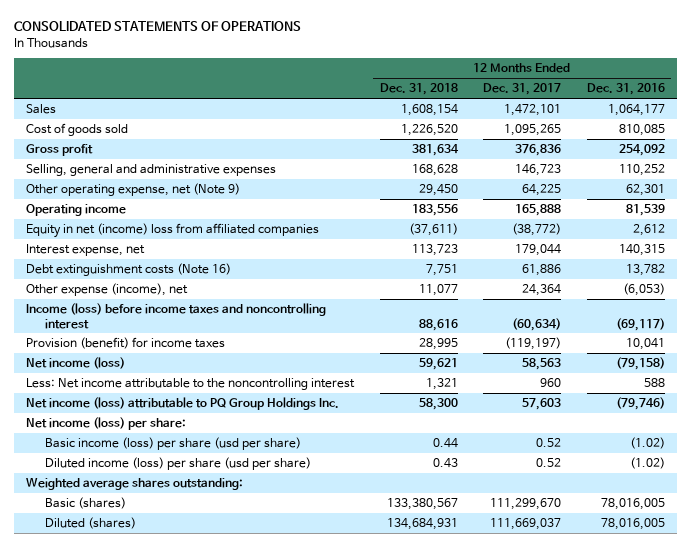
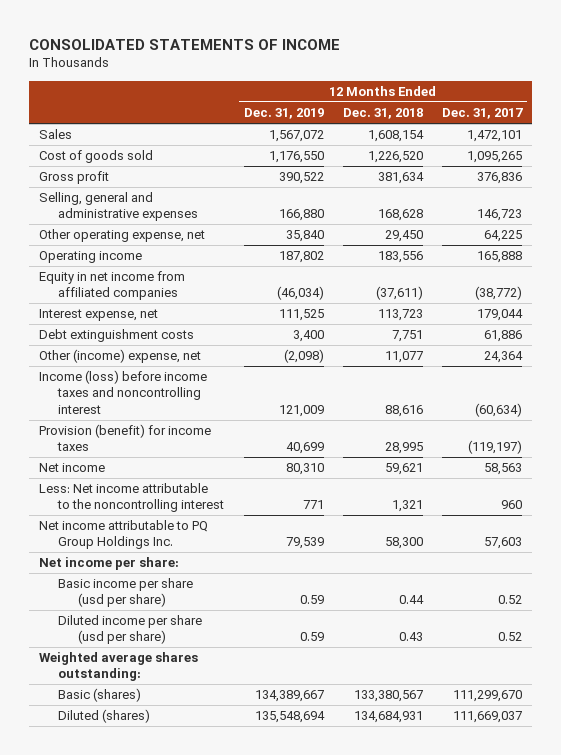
- CONSOLIDATED STATEMENTS OF OPERATIONS
+ CONSOLIDATED STATEMENTS OF INCOME
- | 12 Months Ended Dec. 31, 2018 | 12 Months Ended Dec. 31, 2017 | 12 Months Ended Dec. 31, 2016
+ | 12 Months Ended Dec. 31, 2019 | 12 Months Ended Dec. 31, 2018 | 12 Months Ended Dec. 31, 2017
- Other operating expense, net (Note 9) | 29,450 | 64,225 | 62,301
+ Other operating expense, net | 35,840 | 29,450 | 64,225
- Equity in net (income) loss from affiliated companies | (37,611) | (38,772) | 2,612
+ Equity in net income from affiliated companies | (46,034) | (37,611) | (38,772)
- Debt extinguishment costs (Note 16) | 7,751 | 61,886 | 13,782
- Other expense (income), net | 11,077 | 24,364 | (6,053)
+ Debt extinguishment costs | 3,400 | 7,751 | 61,886
+ Other (income) expense, net | (2,098) | 11,077 | 24,364
- Net income (loss) | 59,621 | 58,563 | (79,158)
+ Net income | 80,310 | 59,621 | 58,563
- Net income (loss) attributable to PQ Group Holdings Inc. | 58,300 | 57,603 | (79,746)
- Net income (loss) per share:
- Basic income (loss) per share (usd per share) | 0.44 | 0.52 | (1.02)
- Diluted income (loss) per share (usd per share) | 0.43 | 0.52 | (1.02)
+ Net income attributable to PQ Group Holdings Inc. | 79,539 | 58,300 | 57,603
+ Net income per share:
+ Basic income per share (usd per share) | 0.59 | 0.44 | 0.52
+ Diluted income per share (usd per share) | 0.59 | 0.43 | 0.52

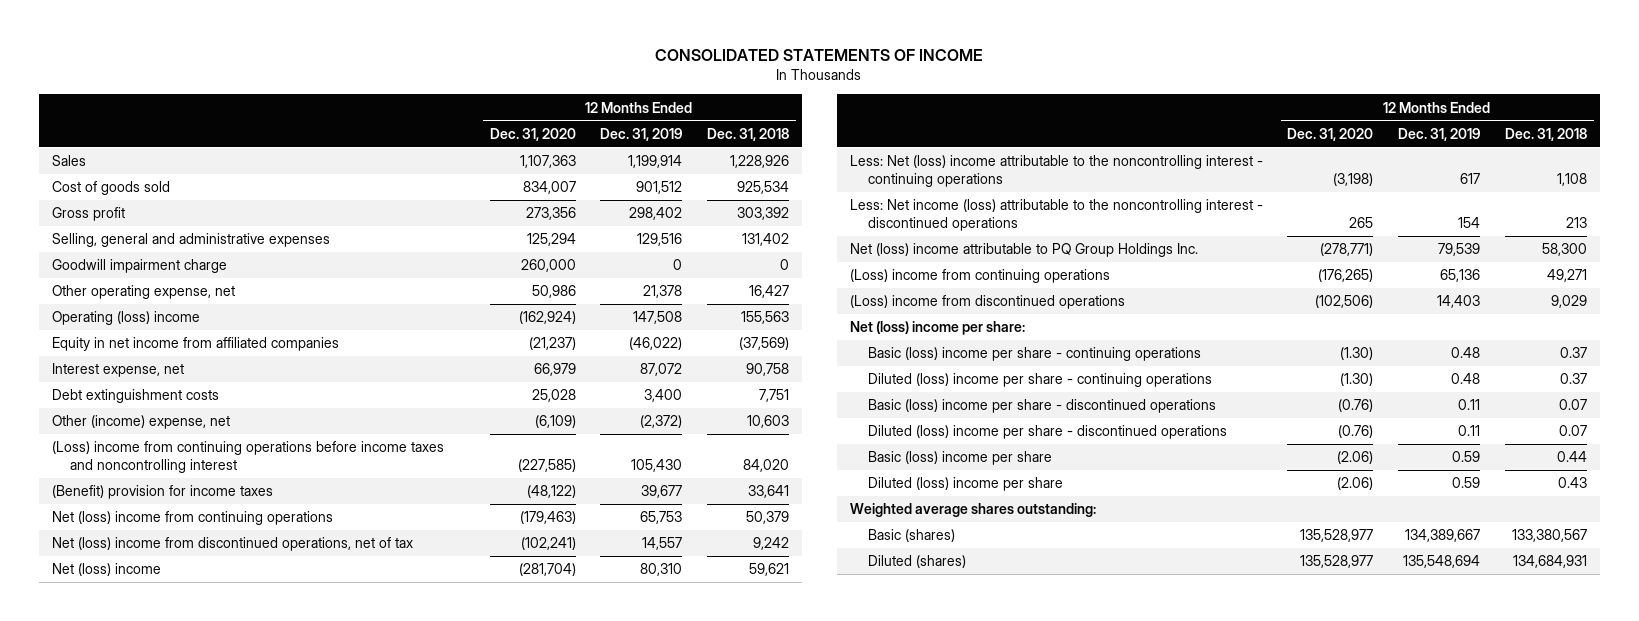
- | 12 Months Ended Dec. 31, 2019 | 12 Months Ended Dec. 31, 2018 | 12 Months Ended Dec. 31, 2017
+ | 12 Months Ended Dec. 31, 2020 | 12 Months Ended Dec. 31, 2019 | 12 Months Ended Dec. 31, 2018
- Sales | 1,567,072 | 1,608,154 | 1,472,101
- Cost of goods sold | 1,176,550 | 1,226,520 | 1,095,265
- Gross profit | 390,522 | 381,634 | 376,836
- Selling, general and administrative expenses | 166,880 | 168,628 | 146,723
- Other operating expense, net | 35,840 | 29,450 | 64,225
- Operating income | 187,802 | 183,556 | 165,888
- Equity in net income from affiliated companies | (46,034) | (37,611) | (38,772)
- Interest expense, net | 111,525 | 113,723 | 179,044
+ Sales | 1,107,363 | 1,199,914 | 1,228,926
+ Cost of goods sold | 834,007 | 901,512 | 925,534
+ Gross profit | 273,356 | 298,402 | 303,392
+ Selling, general and administrative expenses | 125,294 | 129,516 | 131,402
+ Goodwill impairment charge | 260,000 | 0 | 0
+ Other operating expense, net | 50,986 | 21,378 | 16,427
+ Operating (loss) income | (162,924) | 147,508 | 155,563
+ Equity in net income from affiliated companies | (21,237) | (46,022) | (37,569)
+ Interest expense, net | 66,979 | 87,072 | 90,758
- Other (income) expense, net | (2,098) | 11,077 | 24,364
- Income (loss) before income taxes and noncontrolling interest | 121,009 | 88,616 | (60,634)
- Provision (benefit) for income taxes | 40,699 | 28,995 | (119,197)
- Net income | 80,310 | 59,621 | 58,563
- Less: Net income attributable to the noncontrolling interest | 771 | 1,321 | 960
- Net income attributable to PQ Group Holdings Inc. | 79,539 | 58,300 | 57,603
- Net income per share:
- Basic income per share (usd per share) | 0.59 | 0.44 | 0.52
- Diluted income per share (usd per share) | 0.59 | 0.43 | 0.52
+ Other (income) expense, net | (6,109) | (2,372) | 10,603
+ (Loss) income from continuing operations before income taxes and noncontrolling interest | (227,585) | 105,430 | 84,020
+ (Benefit) provision for income taxes | (48,122) | 39,677 | 33,641
+ Net (loss) income from continuing operations | (179,463) | 65,753 | 50,379
+ Net (loss) income from discontinued operations, net of tax | (102,241) | 14,557 | 9,242
+ Net (loss) income | (281,704) | 80,310 | 59,621
+ Less: Net (loss) income attributable to the noncontrolling interest - continuing operations | (3,198) | 617 | 1,108
+ Less: Net income (loss) attributable to the noncontrolling interest - discontinued operations | 265 | 154 | 213
+ Net (loss) income attributable to PQ Group Holdings Inc. | (278,771) | 79,539 | 58,300
+ (Loss) income from continuing operations | (176,265) | 65,136 | 49,271
+ (Loss) income from discontinued operations | (102,506) | 14,403 | 9,029
+ Net (loss) income per share:
+ Basic (loss) income per share - continuing operations | (1.30) | 0.48 | 0.37
+ Diluted (loss) income per share - continuing operations | (1.30) | 0.48 | 0.37
+ Basic (loss) income per share - discontinued operations | (0.76) | 0.11 | 0.07
+ Diluted (loss) income per share - discontinued operations | (0.76) | 0.11 | 0.07
+ Basic (loss) income per share | (2.06) | 0.59 | 0.44
+ Diluted (loss) income per share | (2.06) | 0.59 | 0.43

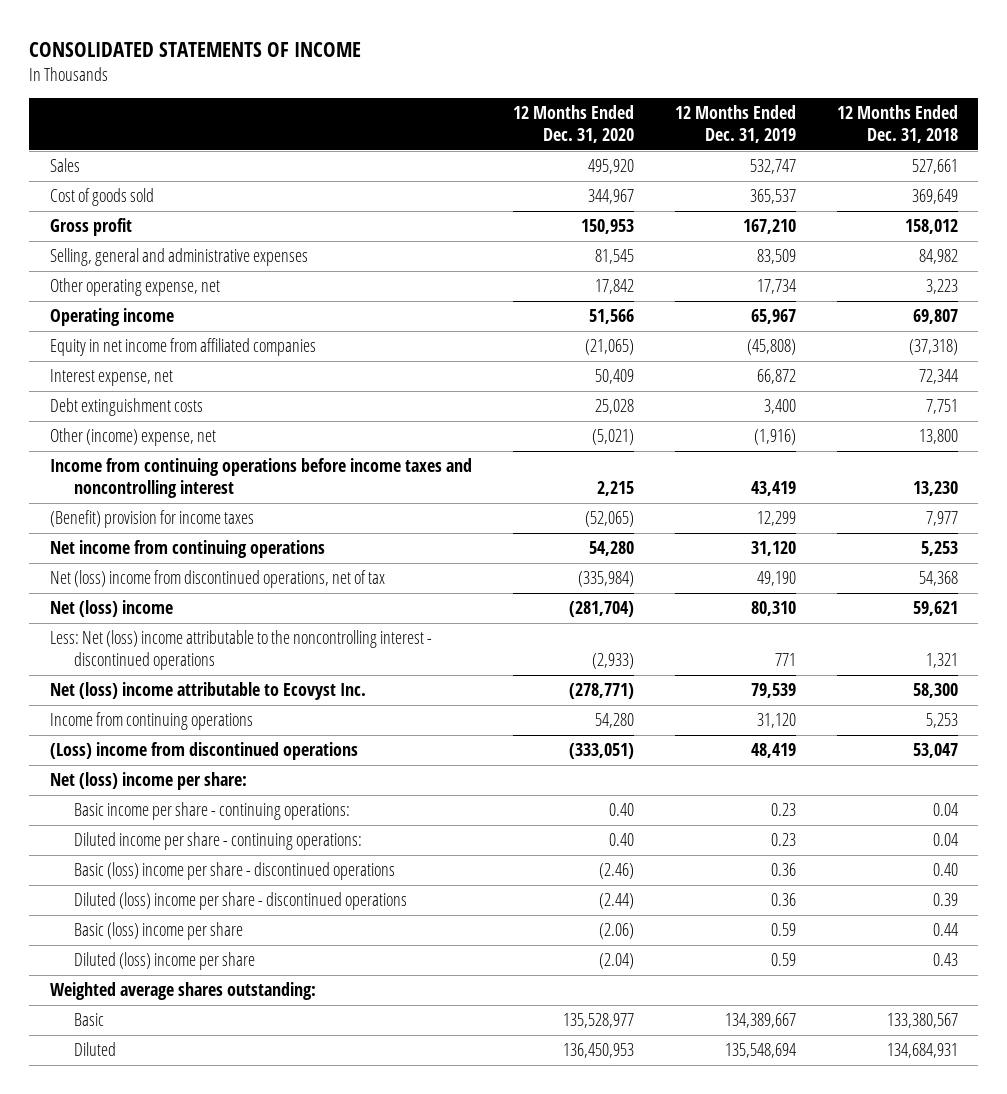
- Sales | 1,107,363 | 1,199,914 | 1,228,926
- Cost of goods sold | 834,007 | 901,512 | 925,534
- Gross profit | 273,356 | 298,402 | 303,392
- Selling, general and administrative expenses | 125,294 | 129,516 | 131,402
- Goodwill impairment charge | 260,000 | 0 | 0
- Other operating expense, net | 50,986 | 21,378 | 16,427
- Operating (loss) income | (162,924) | 147,508 | 155,563
- Equity in net income from affiliated companies | (21,237) | (46,022) | (37,569)
- Interest expense, net | 66,979 | 87,072 | 90,758
+ Sales | 495,920 | 532,747 | 527,661
+ Cost of goods sold | 344,967 | 365,537 | 369,649
+ Gross profit | 150,953 | 167,210 | 158,012
+ Selling, general and administrative expenses | 81,545 | 83,509 | 84,982
+ Other operating expense, net | 17,842 | 17,734 | 3,223
+ Operating income | 51,566 | 65,967 | 69,807
+ Equity in net income from affiliated companies | (21,065) | (45,808) | (37,318)
+ Interest expense, net | 50,409 | 66,872 | 72,344
- Other (income) expense, net | (6,109) | (2,372) | 10,603
- (Loss) income from continuing operations before income taxes and noncontrolling interest | (227,585) | 105,430 | 84,020
- (Benefit) provision for income taxes | (48,122) | 39,677 | 33,641
- Net (loss) income from continuing operations | (179,463) | 65,753 | 50,379
- Net (loss) income from discontinued operations, net of tax | (102,241) | 14,557 | 9,242
+ Other (income) expense, net | (5,021) | (1,916) | 13,800
+ Income from continuing operations before income taxes and noncontrolling interest | 2,215 | 43,419 | 13,230
+ (Benefit) provision for income taxes | (52,065) | 12,299 | 7,977
+ Net income from continuing operations | 54,280 | 31,120 | 5,253
+ Net (loss) income from discontinued operations, net of tax | (335,984) | 49,190 | 54,368
- Less: Net (loss) income attributable to the noncontrolling interest - continuing operations | (3,198) | 617 | 1,108
- Less: Net income (loss) attributable to the noncontrolling interest - discontinued operations | 265 | 154 | 213
- Net (loss) income attributable to PQ Group Holdings Inc. | (278,771) | 79,539 | 58,300
- (Loss) income from continuing operations | (176,265) | 65,136 | 49,271
- (Loss) income from discontinued operations | (102,506) | 14,403 | 9,029
+ Less: Net (loss) income attributable to the noncontrolling interest - discontinued operations | (2,933) | 771 | 1,321
+ Net (loss) income attributable to Ecovyst Inc. | (278,771) | 79,539 | 58,300
+ Income from continuing operations | 54,280 | 31,120 | 5,253
+ (Loss) income from discontinued operations | (333,051) | 48,419 | 53,047
- Basic (loss) income per share - continuing operations | (1.30) | 0.48 | 0.37
- Diluted (loss) income per share - continuing operations | (1.30) | 0.48 | 0.37
- Basic (loss) income per share - discontinued operations | (0.76) | 0.11 | 0.07
- Diluted (loss) income per share - discontinued operations | (0.76) | 0.11 | 0.07
+ Basic income per share - continuing operations: | 0.40 | 0.23 | 0.04
+ Diluted income per share - continuing operations: | 0.40 | 0.23 | 0.04
+ Basic (loss) income per share - discontinued operations | (2.46) | 0.36 | 0.40
+ Diluted (loss) income per share - discontinued operations | (2.44) | 0.36 | 0.39
- Diluted (loss) income per share | (2.06) | 0.59 | 0.43
+ Diluted (loss) income per share | (2.04) | 0.59 | 0.43
- Basic (shares) | 135,528,977 | 134,389,667 | 133,380,567
- Diluted (shares) | 135,528,977 | 135,548,694 | 134,684,931
+ Basic | 135,528,977 | 134,389,667 | 133,380,567
+ Diluted | 136,450,953 | 135,548,694 | 134,684,931

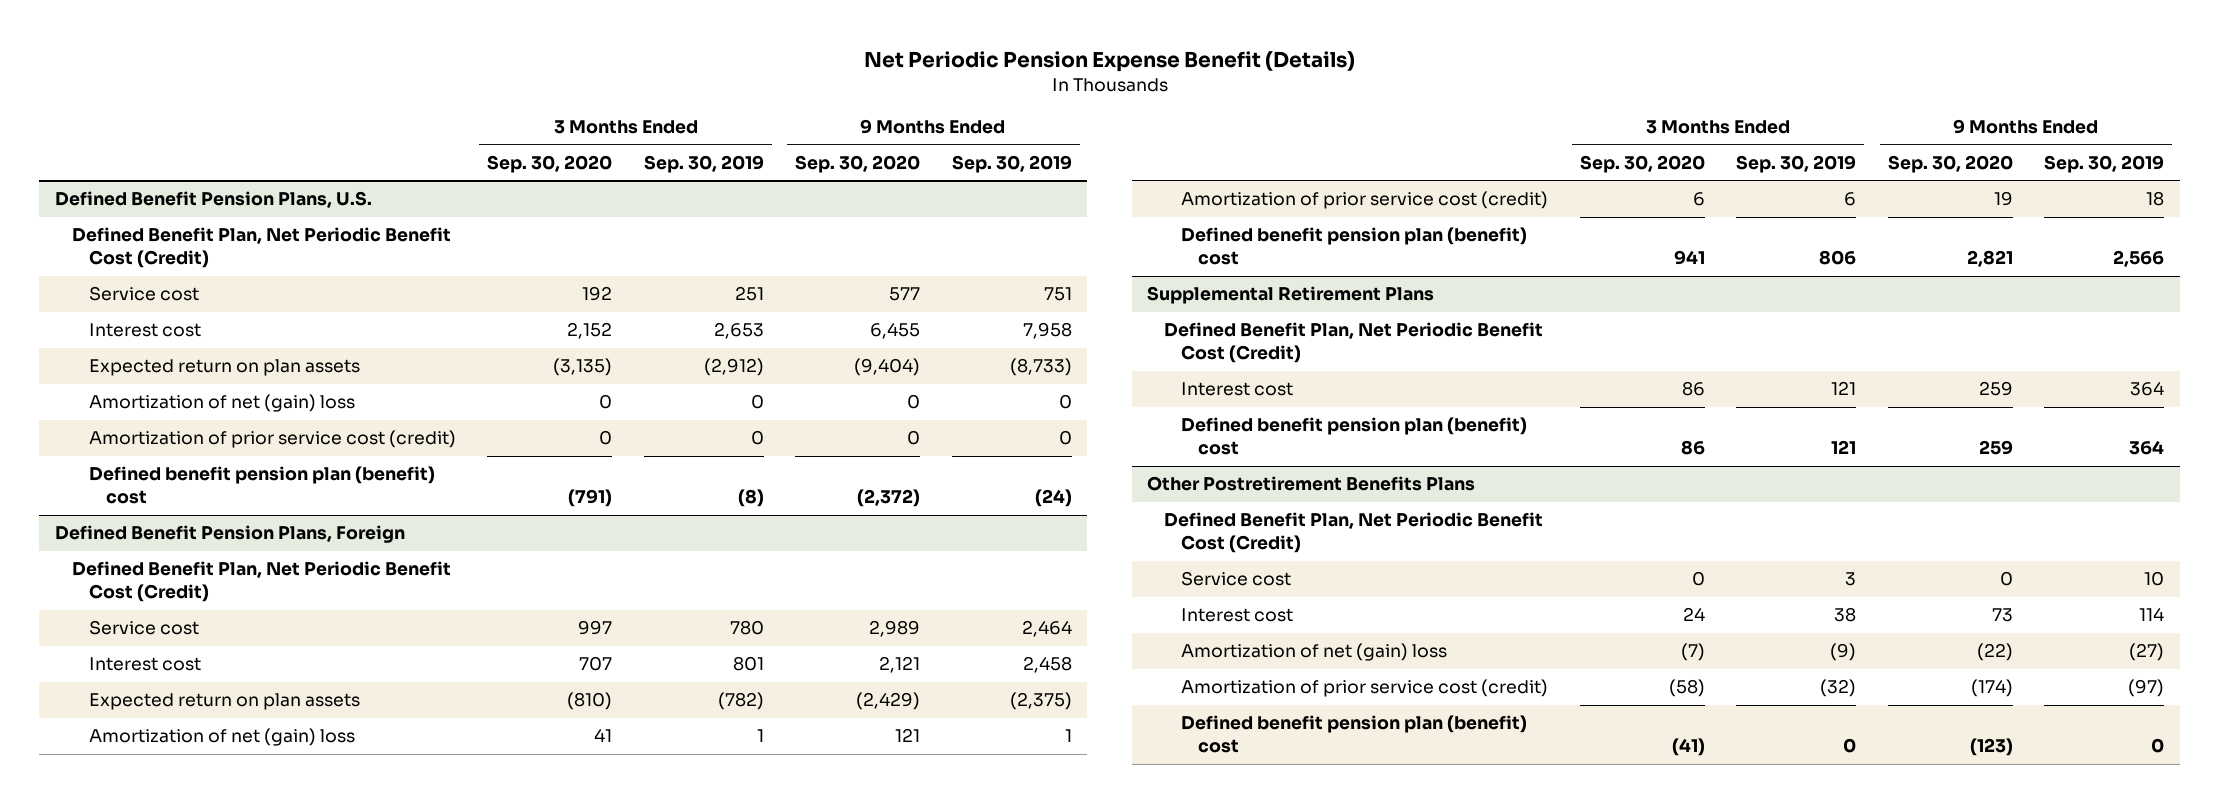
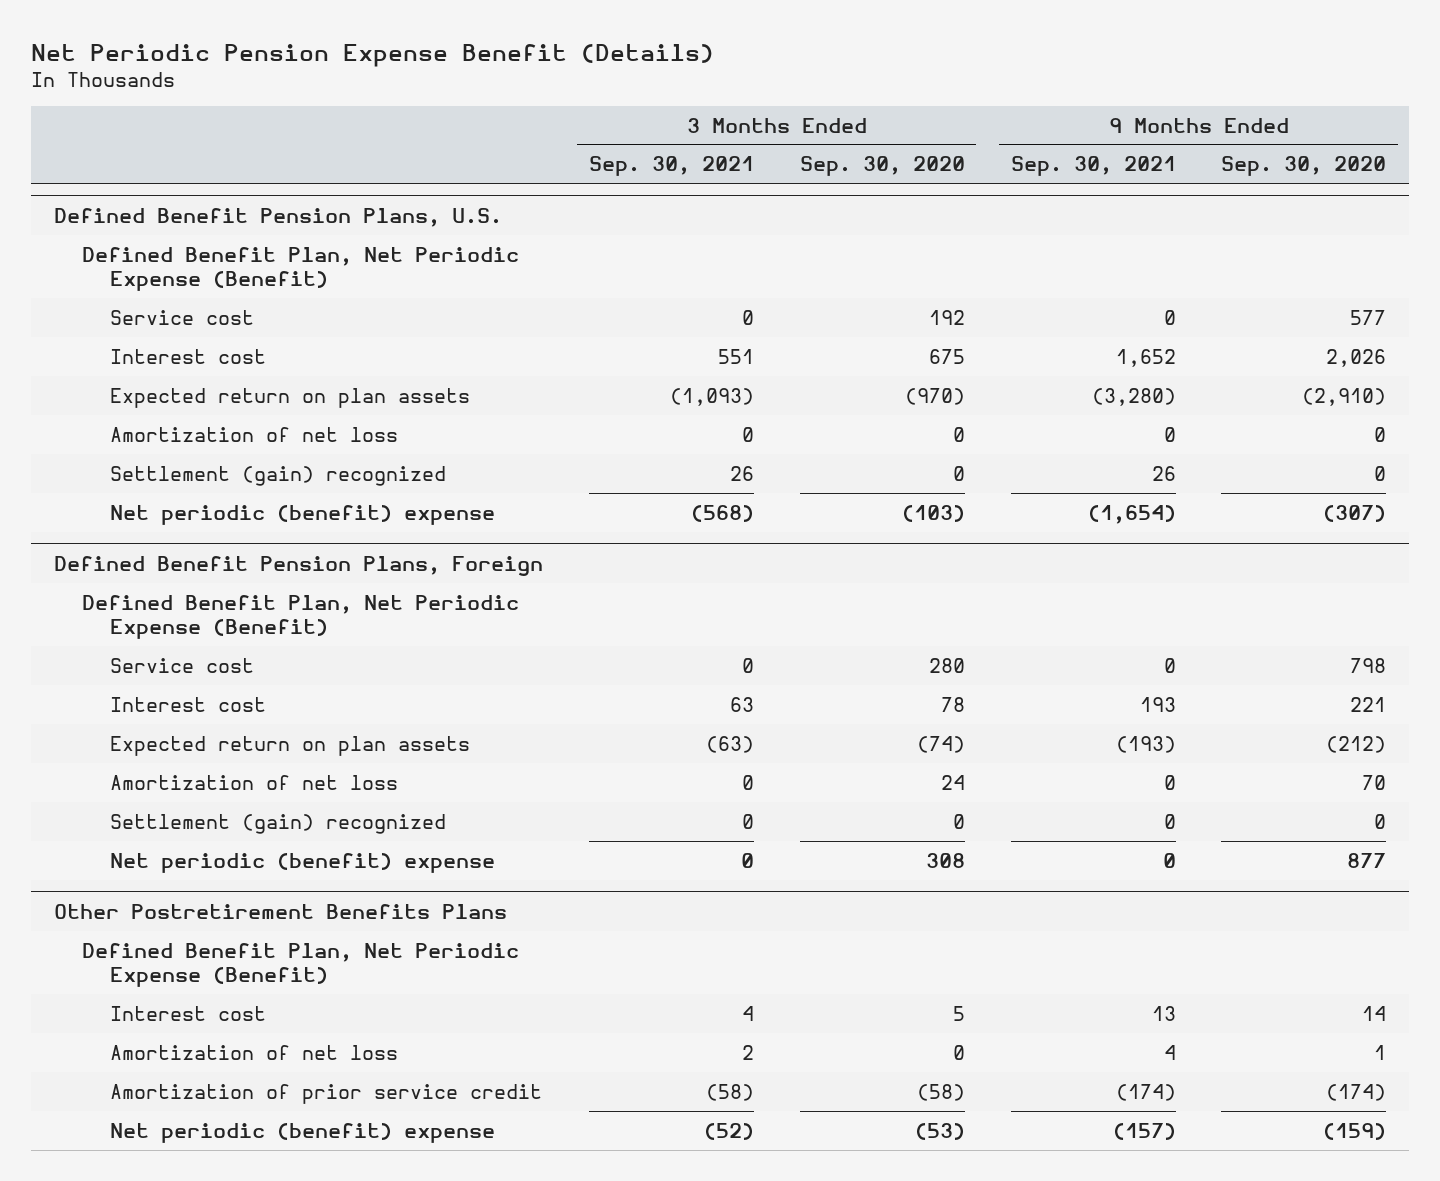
- | 3 Months Ended Sep. 30, 2020 | 3 Months Ended Sep. 30, 2019 | 9 Months Ended Sep. 30, 2020 | 9 Months Ended Sep. 30, 2019
+ | 3 Months Ended Sep. 30, 2021 | 3 Months Ended Sep. 30, 2020 | 9 Months Ended Sep. 30, 2021 | 9 Months Ended Sep. 30, 2020
@ Defined Benefit Pension Plans, U.S.
- Defined Benefit Plan, Net Periodic Benefit Cost (Credit)
+ Defined Benefit Plan, Net Periodic Expense (Benefit)
- Interest cost | 2,152 | 2,653 | 6,455 | 7,958
- Expected return on plan assets | (3,135) | (2,912) | (9,404) | (8,733)
- Amortization of net (gain) loss | 0 | 0 | 0 | 0
- Amortization of prior service cost (credit) | 0 | 0 | 0 | 0
- Defined benefit pension plan (benefit) cost | (791) | (8) | (2,372) | (24)
+ Interest cost | 551 | 675 | 1,652 | 2,026
+ Expected return on plan assets | (1,093) | (970) | (3,280) | (2,910)
+ Amortization of net loss | 0 | 0 | 0 | 0
+ Settlement (gain) recognized | 26 | 0 | 26 | 0
+ Net periodic (benefit) expense | (568) | (103) | (1,654) | (307)
@ Defined Benefit Pension Plans, Foreign
- Defined Benefit Plan, Net Periodic Benefit Cost (Credit)
- Service cost | 997 | 780 | 2,989 | 2,464
- Interest cost | 707 | 801 | 2,121 | 2,458
- Expected return on plan assets | (810) | (782) | (2,429) | (2,375)
- Amortization of net (gain) loss | 41 | 1 | 121 | 1
- Amortization of prior service cost (credit) | 6 | 6 | 19 | 18
- Defined benefit pension plan (benefit) cost | 941 | 806 | 2,821 | 2,566
- Supplemental Retirement Plans
- Defined Benefit Plan, Net Periodic Benefit Cost (Credit)
- Interest cost | 86 | 121 | 259 | 364
- Defined benefit pension plan (benefit) cost | 86 | 121 | 259 | 364
@ Defined Benefit Pension Plans, Foreign
+ Defined Benefit Plan, Net Periodic Expense (Benefit)
+ Service cost | 0 | 280 | 0 | 798
+ Interest cost | 63 | 78 | 193 | 221
+ Expected return on plan assets | (63) | (74) | (193) | (212)
+ Amortization of net loss | 0 | 24 | 0 | 70
+ Settlement (gain) recognized | 0 | 0 | 0 | 0
+ Net periodic (benefit) expense | 0 | 308 | 0 | 877
@ Other Postretirement Benefits Plans
- Defined Benefit Plan, Net Periodic Benefit Cost (Credit)
- Service cost | 0 | 3 | 0 | 10
- Interest cost | 24 | 38 | 73 | 114
- Amortization of net (gain) loss | (7) | (9) | (22) | (27)
- Amortization of prior service cost (credit) | (58) | (32) | (174) | (97)
- Defined benefit pension plan (benefit) cost | (41) | 0 | (123) | 0
+ Defined Benefit Plan, Net Periodic Expense (Benefit)
+ Interest cost | 4 | 5 | 13 | 14
+ Amortization of net loss | 2 | 0 | 4 | 1
+ Amortization of prior service credit | (58) | (58) | (174) | (174)
+ Net periodic (benefit) expense | (52) | (53) | (157) | (159)

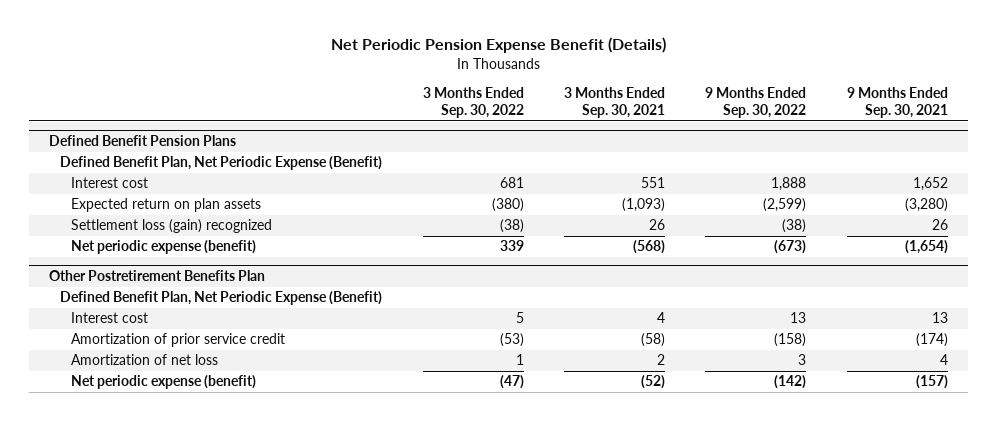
- | 3 Months Ended Sep. 30, 2021 | 3 Months Ended Sep. 30, 2020 | 9 Months Ended Sep. 30, 2021 | 9 Months Ended Sep. 30, 2020
+ | 3 Months Ended Sep. 30, 2022 | 3 Months Ended Sep. 30, 2021 | 9 Months Ended Sep. 30, 2022 | 9 Months Ended Sep. 30, 2021
- Defined Benefit Pension Plans, U.S.
+ Defined Benefit Pension Plans
- Service cost | 0 | 192 | 0 | 577
- Amortization of net loss | 0 | 0 | 0 | 0
- Settlement (gain) recognized | 26 | 0 | 26 | 0
- Net periodic (benefit) expense | (568) | (103) | (1,654) | (307)
- Defined Benefit Pension Plans, Foreign
- Defined Benefit Plan, Net Periodic Expense (Benefit)
- Service cost | 0 | 280 | 0 | 798
- Interest cost | 63 | 78 | 193 | 221
- Expected return on plan assets | (63) | (74) | (193) | (212)
- Amortization of net loss | 0 | 24 | 0 | 70
- Settlement (gain) recognized | 0 | 0 | 0 | 0
- Net periodic (benefit) expense | 0 | 308 | 0 | 877
- Other Postretirement Benefits Plans
+ Settlement loss (gain) recognized | (38) | 26 | (38) | 26
+ Net periodic expense (benefit) | 339 | (568) | (673) | (1,654)
+ Other Postretirement Benefits Plan
- Amortization of net loss | 2 | 0 | 4 | 1
- Net periodic (benefit) expense | (52) | (53) | (157) | (159)
+ Amortization of net loss | 1 | 2 | 3 | 4
+ Net periodic expense (benefit) | (47) | (52) | (142) | (157)

